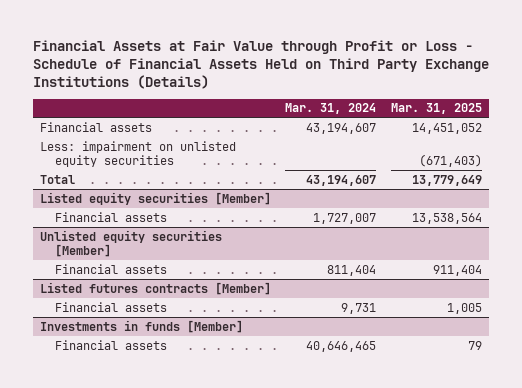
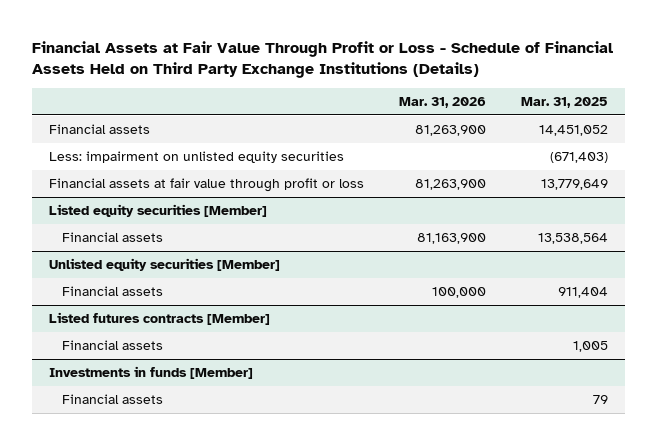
- Financial Assets at Fair Value through Profit or Loss - Schedule of Financial Assets Held on Third Party Exchange Institutions (Details)
+ Financial Assets at Fair Value Through Profit or Loss - Schedule of Financial Assets Held on Third Party Exchange Institutions (Details)
- | Mar. 31, 2024 | Mar. 31, 2025
+ | Mar. 31, 2026 | Mar. 31, 2025
- Total | 43,194,607 | 13,779,649
+ Financial assets at fair value through profit or loss | 81,263,900 | 13,779,649

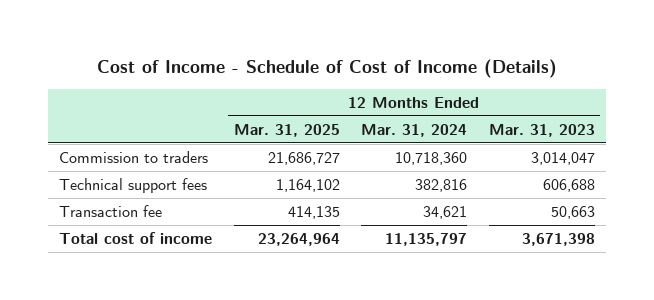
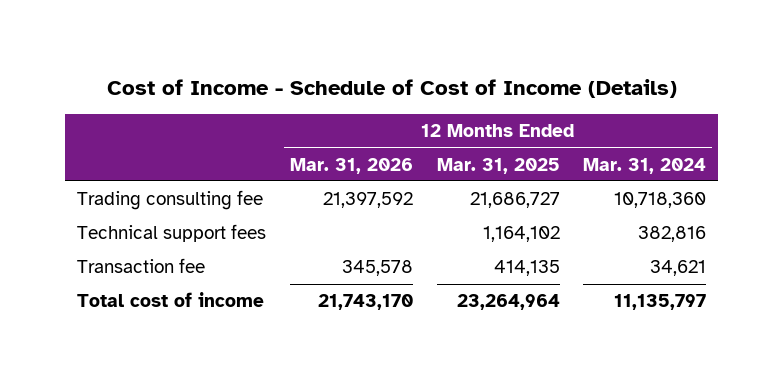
- | 12 Months Ended Mar. 31, 2025 | 12 Months Ended Mar. 31, 2024 | 12 Months Ended Mar. 31, 2023
+ | 12 Months Ended Mar. 31, 2026 | 12 Months Ended Mar. 31, 2025 | 12 Months Ended Mar. 31, 2024
- Commission to traders | 21,686,727 | 10,718,360 | 3,014,047
+ Trading consulting fee | 21,397,592 | 21,686,727 | 10,718,360

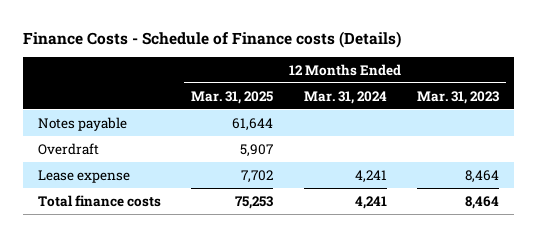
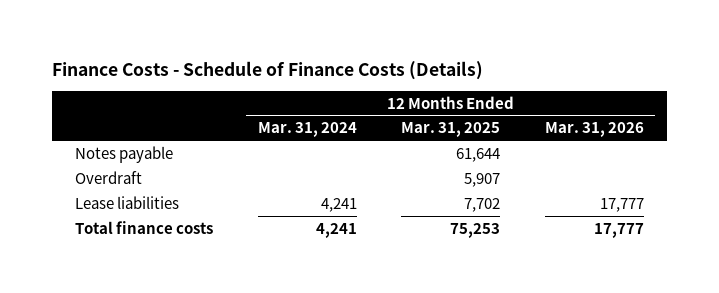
- Finance Costs - Schedule of Finance costs (Details)
+ Finance Costs - Schedule of Finance Costs (Details)
- | 12 Months Ended Mar. 31, 2025 | 12 Months Ended Mar. 31, 2024 | 12 Months Ended Mar. 31, 2023
+ | 12 Months Ended Mar. 31, 2024 | 12 Months Ended Mar. 31, 2025 | 12 Months Ended Mar. 31, 2026
- Lease expense | 7,702 | 4,241 | 8,464
+ Lease liabilities | 4,241 | 7,702 | 17,777

